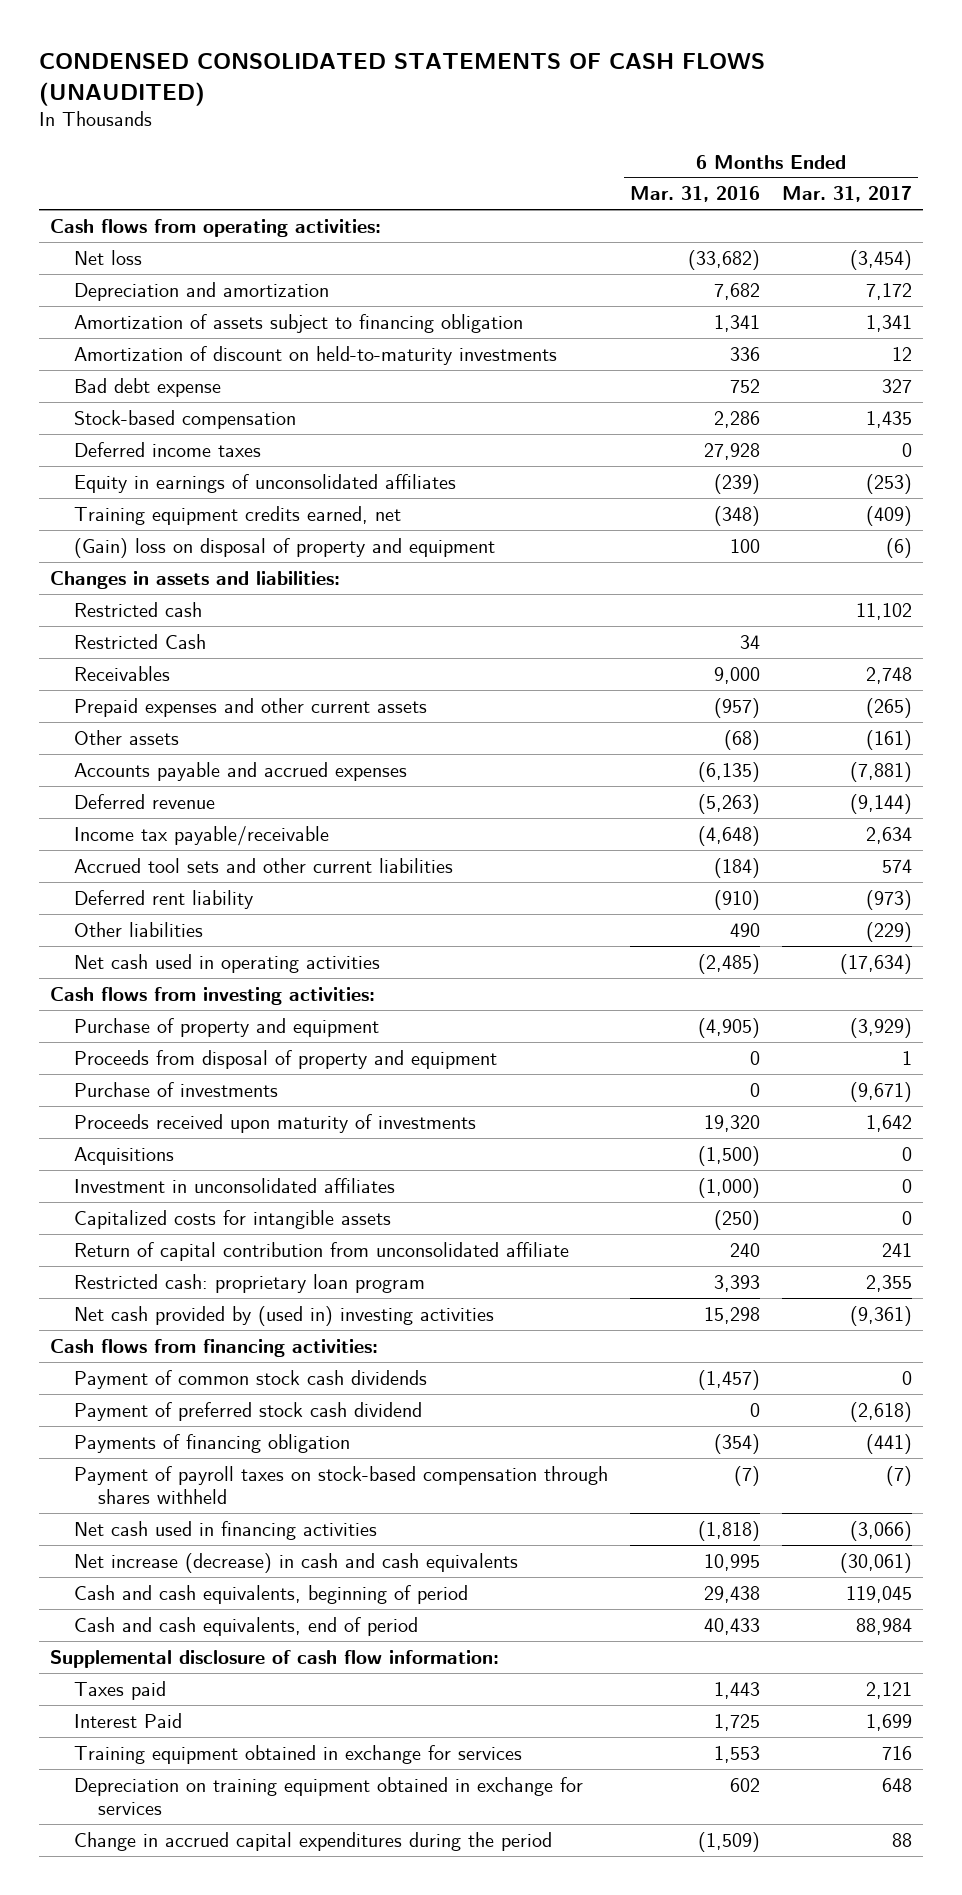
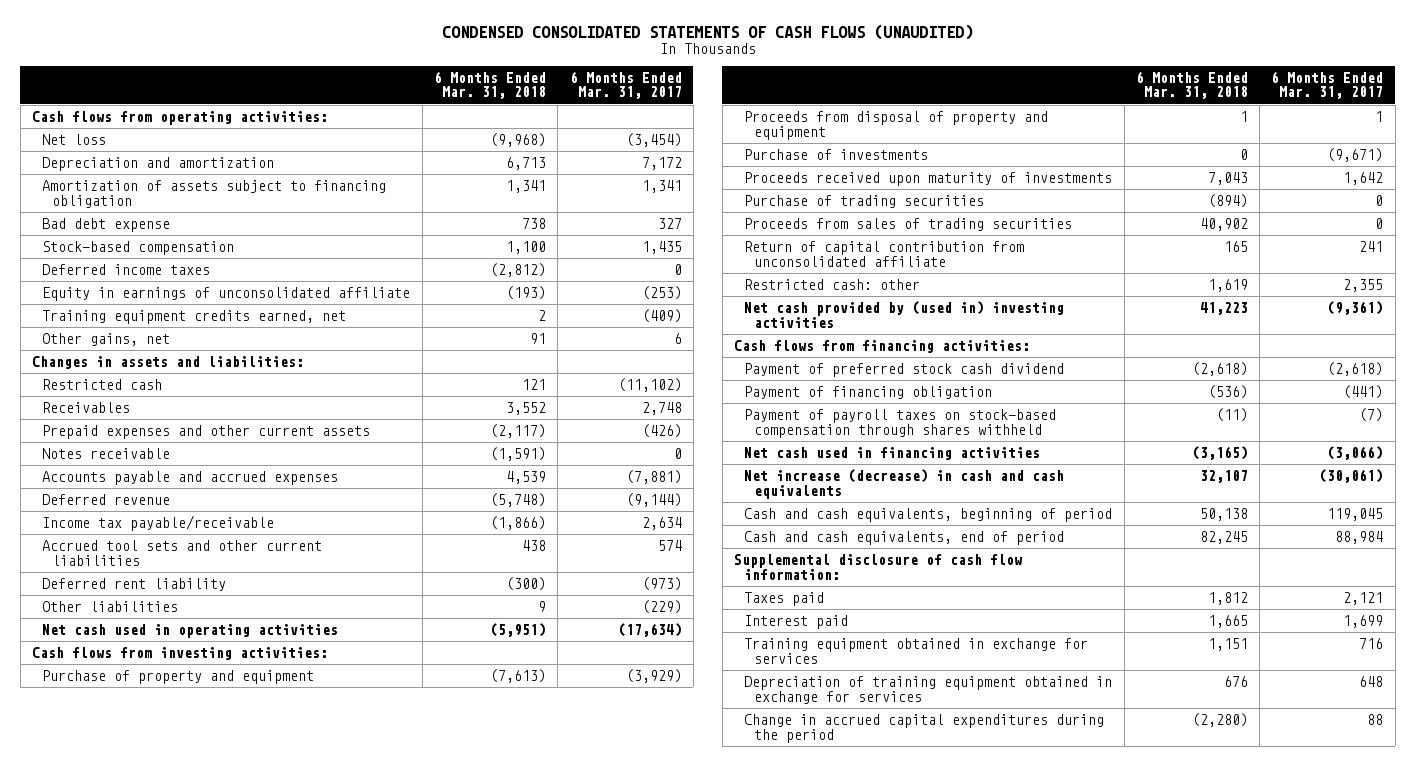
- | 6 Months Ended Mar. 31, 2016 | 6 Months Ended Mar. 31, 2017
+ | 6 Months Ended Mar. 31, 2018 | 6 Months Ended Mar. 31, 2017
- Amortization of discount on held-to-maturity investments | 336 | 12
- Equity in earnings of unconsolidated affiliates | (239) | (253)
+ Equity in earnings of unconsolidated affiliate | (193) | (253)
- (Gain) loss on disposal of property and equipment | 100 | (6)
+ Other gains, net | 91 | 6
- Restricted cash | | 11,102
- Restricted Cash | 34 |
+ Restricted cash | 121 | (11,102)
- Prepaid expenses and other current assets | (957) | (265)
- Other assets | (68) | (161)
+ Prepaid expenses and other current assets | (2,117) | (426)
+ Notes receivable | (1,591) | 0
- Acquisitions | (1,500) | 0
- Investment in unconsolidated affiliates | (1,000) | 0
- Capitalized costs for intangible assets | (250) | 0
+ Purchase of trading securities | (894) | 0
+ Proceeds from sales of trading securities | 40,902 | 0
- Restricted cash: proprietary loan program | 3,393 | 2,355
+ Restricted cash: other | 1,619 | 2,355
- Payment of common stock cash dividends | (1,457) | 0
- Payments of financing obligation | (354) | (441)
+ Payment of financing obligation | (536) | (441)
- Interest Paid | 1,725 | 1,699
+ Interest paid | 1,665 | 1,699
- Depreciation on training equipment obtained in exchange for services | 602 | 648
+ Depreciation of training equipment obtained in exchange for services | 676 | 648

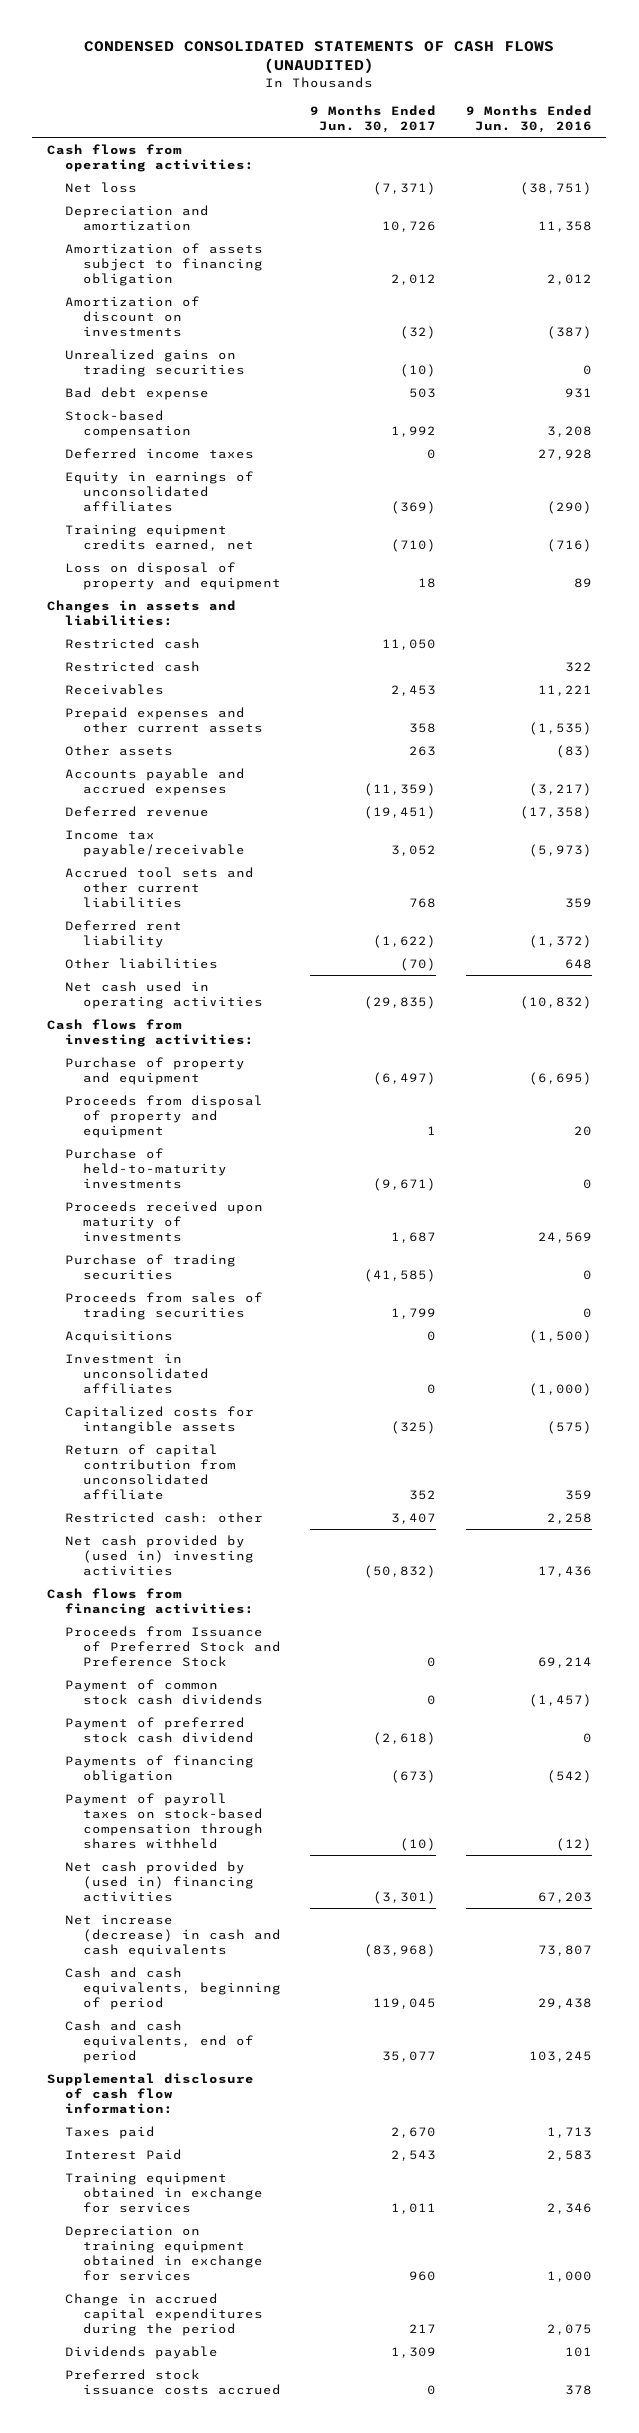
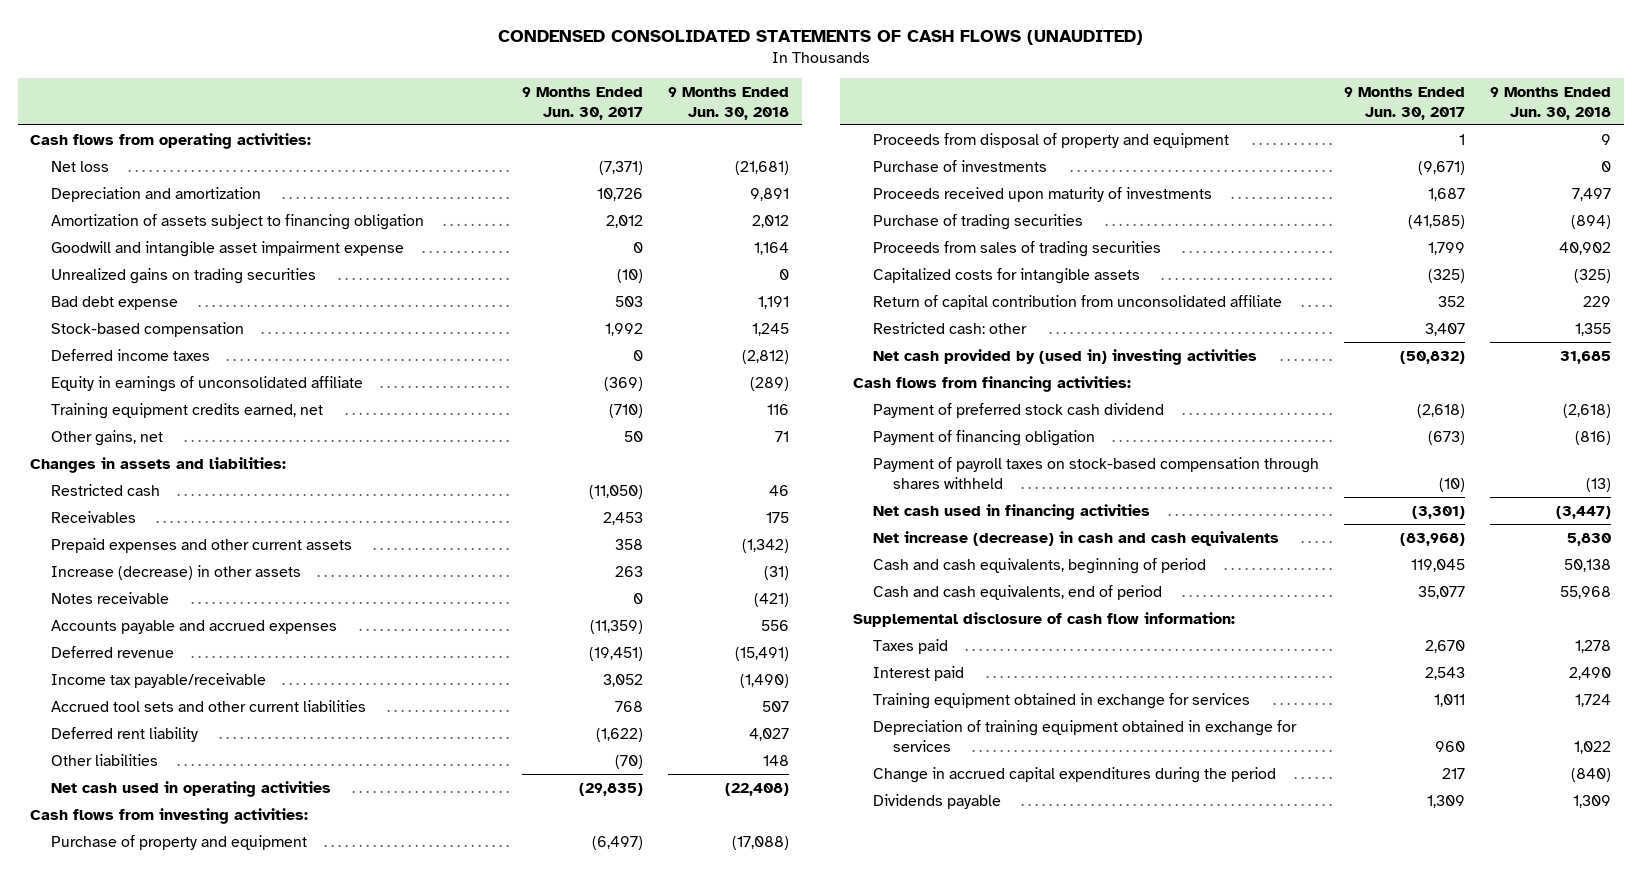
- | 9 Months Ended Jun. 30, 2017 | 9 Months Ended Jun. 30, 2016
+ | 9 Months Ended Jun. 30, 2017 | 9 Months Ended Jun. 30, 2018
- Amortization of discount on investments | (32) | (387)
+ Goodwill and intangible asset impairment expense | 0 | 1,164
- Equity in earnings of unconsolidated affiliates | (369) | (290)
+ Equity in earnings of unconsolidated affiliate | (369) | (289)
- Loss on disposal of property and equipment | 18 | 89
+ Other gains, net | 50 | 71
- Restricted cash | 11,050 |
- Restricted cash | | 322
+ Restricted cash | (11,050) | 46
- Other assets | 263 | (83)
+ Increase (decrease) in other assets | 263 | (31)
+ Notes receivable | 0 | (421)
- Purchase of held-to-maturity investments | (9,671) | 0
+ Purchase of investments | (9,671) | 0
- Acquisitions | 0 | (1,500)
- Investment in unconsolidated affiliates | 0 | (1,000)
- Proceeds from Issuance of Preferred Stock and Preference Stock | 0 | 69,214
- Payment of common stock cash dividends | 0 | (1,457)
- Payments of financing obligation | (673) | (542)
+ Payment of financing obligation | (673) | (816)
- Net cash provided by (used in) financing activities | (3,301) | 67,203
+ Net cash used in financing activities | (3,301) | (3,447)
- Interest Paid | 2,543 | 2,583
+ Interest paid | 2,543 | 2,490
- Depreciation on training equipment obtained in exchange for services | 960 | 1,000
+ Depreciation of training equipment obtained in exchange for services | 960 | 1,022
- Preferred stock issuance costs accrued | 0 | 378

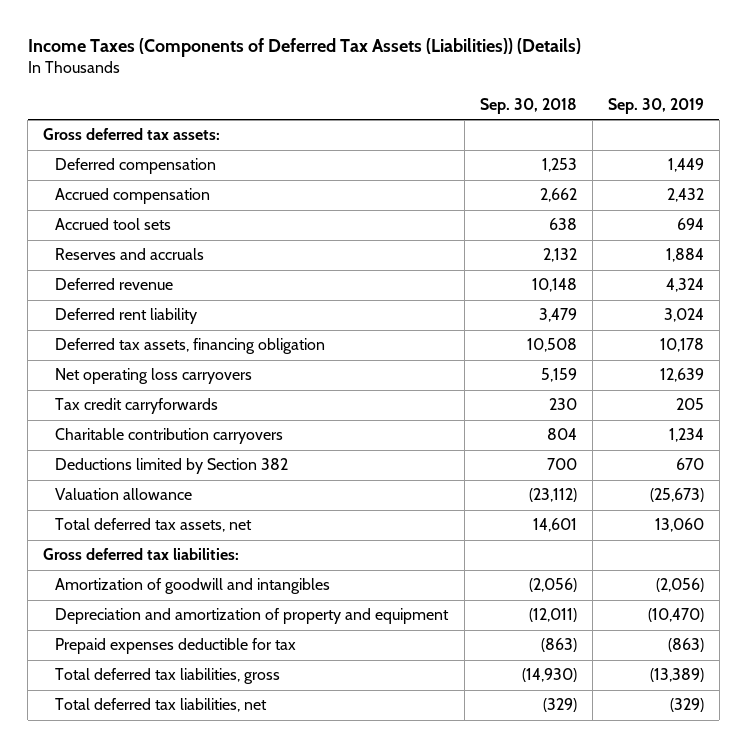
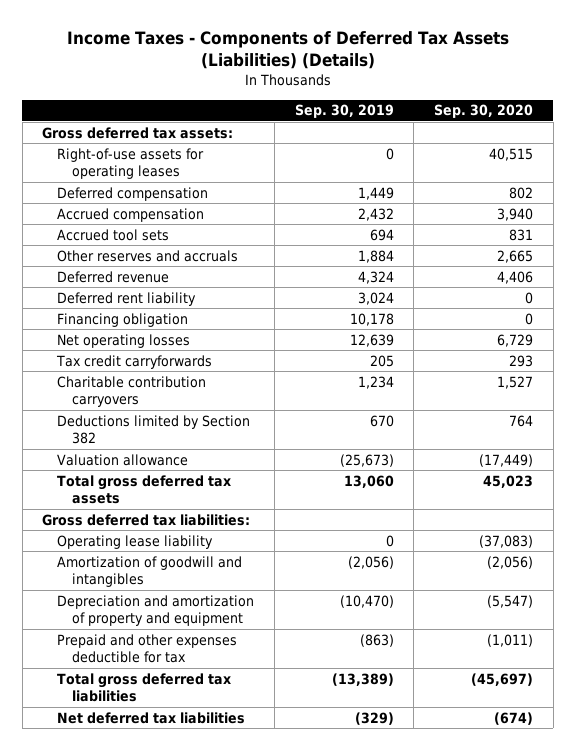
- Income Taxes (Components of Deferred Tax Assets (Liabilities)) (Details)
+ Income Taxes - Components of Deferred Tax Assets (Liabilities) (Details)
- | Sep. 30, 2018 | Sep. 30, 2019
+ | Sep. 30, 2019 | Sep. 30, 2020
+ Right-of-use assets for operating leases | 0 | 40,515
- Reserves and accruals | 2,132 | 1,884
+ Other reserves and accruals | 1,884 | 2,665
- Deferred tax assets, financing obligation | 10,508 | 10,178
- Net operating loss carryovers | 5,159 | 12,639
+ Financing obligation | 10,178 | 0
+ Net operating losses | 12,639 | 6,729
- Total deferred tax assets, net | 14,601 | 13,060
+ Total gross deferred tax assets | 13,060 | 45,023
+ Operating lease liability | 0 | (37,083)
- Prepaid expenses deductible for tax | (863) | (863)
- Total deferred tax liabilities, gross | (14,930) | (13,389)
- Total deferred tax liabilities, net | (329) | (329)
+ Prepaid and other expenses deductible for tax | (863) | (1,011)
+ Total gross deferred tax liabilities | (13,389) | (45,697)
+ Net deferred tax liabilities | (329) | (674)

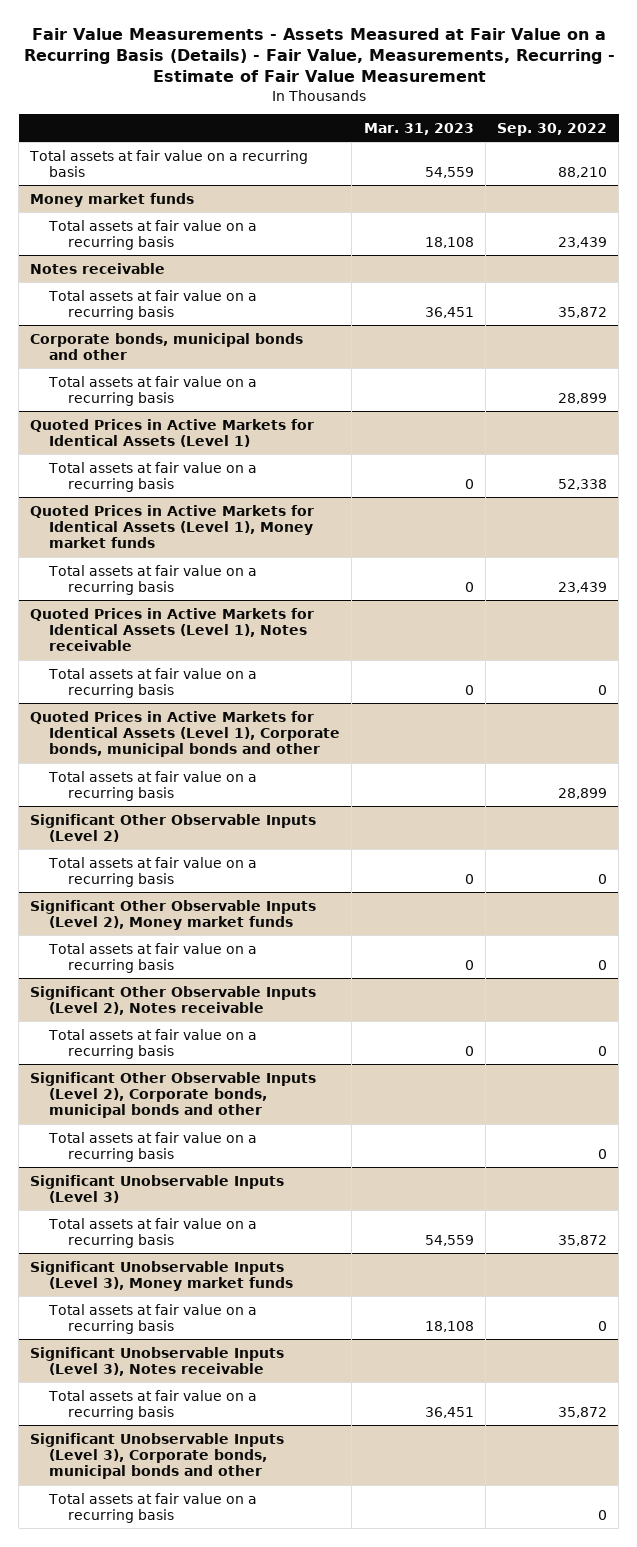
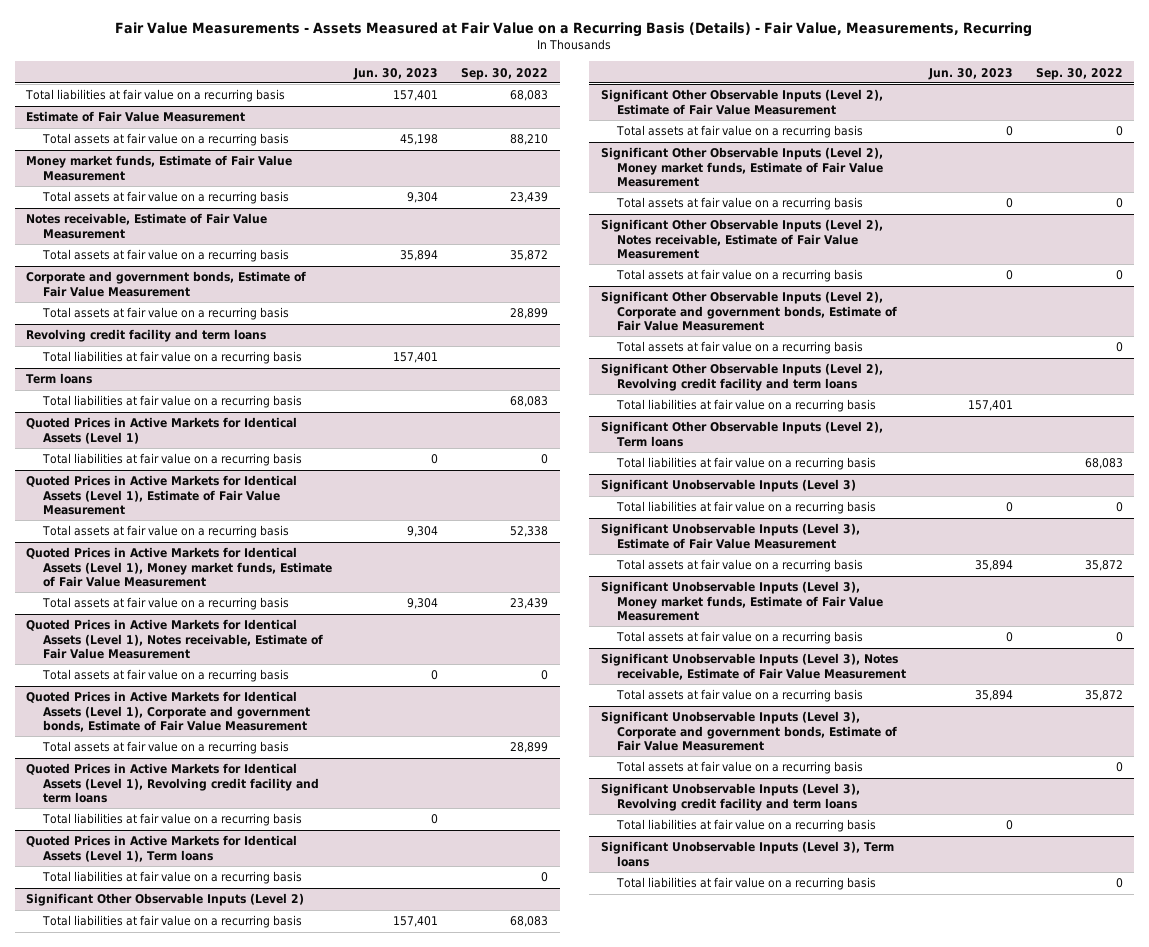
- Fair Value Measurements - Assets Measured at Fair Value on a Recurring Basis (Details) - Fair Value, Measurements, Recurring - Estimate of Fair Value Measurement
+ Fair Value Measurements - Assets Measured at Fair Value on a Recurring Basis (Details) - Fair Value, Measurements, Recurring
- | Mar. 31, 2023 | Sep. 30, 2022
+ | Jun. 30, 2023 | Sep. 30, 2022
+ Total liabilities at fair value on a recurring basis | 157,401 | 68,083
+ Estimate of Fair Value Measurement
- Money market funds
+ Money market funds, Estimate of Fair Value Measurement
- Notes receivable
+ Notes receivable, Estimate of Fair Value Measurement
- Corporate bonds, municipal bonds and other
+ Corporate and government bonds, Estimate of Fair Value Measurement
+ Revolving credit facility and term loans
+ Total liabilities at fair value on a recurring basis | 157,401 |
+ Term loans
+ Total liabilities at fair value on a recurring basis | | 68,083
@ Quoted Prices in Active Markets for Identical Assets (Level 1)
+ Total liabilities at fair value on a recurring basis | 0 | 0
+ Quoted Prices in Active Markets for Identical Assets (Level 1), Estimate of Fair Value Measurement
- Quoted Prices in Active Markets for Identical Assets (Level 1), Money market funds
+ Quoted Prices in Active Markets for Identical Assets (Level 1), Money market funds, Estimate of Fair Value Measurement
- Quoted Prices in Active Markets for Identical Assets (Level 1), Notes receivable
+ Quoted Prices in Active Markets for Identical Assets (Level 1), Notes receivable, Estimate of Fair Value Measurement
- Quoted Prices in Active Markets for Identical Assets (Level 1), Corporate bonds, municipal bonds and other
+ Quoted Prices in Active Markets for Identical Assets (Level 1), Corporate and government bonds, Estimate of Fair Value Measurement
+ Quoted Prices in Active Markets for Identical Assets (Level 1), Revolving credit facility and term loans
+ Total liabilities at fair value on a recurring basis | 0 |
+ Quoted Prices in Active Markets for Identical Assets (Level 1), Term loans
+ Total liabilities at fair value on a recurring basis | | 0
@ Significant Other Observable Inputs (Level 2)
+ Total liabilities at fair value on a recurring basis | 157,401 | 68,083
+ Significant Other Observable Inputs (Level 2), Estimate of Fair Value Measurement
- Significant Other Observable Inputs (Level 2), Money market funds
+ Significant Other Observable Inputs (Level 2), Money market funds, Estimate of Fair Value Measurement
- Significant Other Observable Inputs (Level 2), Notes receivable
+ Significant Other Observable Inputs (Level 2), Notes receivable, Estimate of Fair Value Measurement
- Significant Other Observable Inputs (Level 2), Corporate bonds, municipal bonds and other
+ Significant Other Observable Inputs (Level 2), Corporate and government bonds, Estimate of Fair Value Measurement
+ Significant Other Observable Inputs (Level 2), Revolving credit facility and term loans
+ Total liabilities at fair value on a recurring basis | 157,401 |
+ Significant Other Observable Inputs (Level 2), Term loans
+ Total liabilities at fair value on a recurring basis | | 68,083
@ Significant Unobservable Inputs (Level 3)
+ Total liabilities at fair value on a recurring basis | 0 | 0
+ Significant Unobservable Inputs (Level 3), Estimate of Fair Value Measurement
- Significant Unobservable Inputs (Level 3), Money market funds
+ Significant Unobservable Inputs (Level 3), Money market funds, Estimate of Fair Value Measurement
- Significant Unobservable Inputs (Level 3), Notes receivable
+ Significant Unobservable Inputs (Level 3), Notes receivable, Estimate of Fair Value Measurement
- Significant Unobservable Inputs (Level 3), Corporate bonds, municipal bonds and other
+ Significant Unobservable Inputs (Level 3), Corporate and government bonds, Estimate of Fair Value Measurement
+ Significant Unobservable Inputs (Level 3), Revolving credit facility and term loans
+ Total liabilities at fair value on a recurring basis | 0 |
+ Significant Unobservable Inputs (Level 3), Term loans
+ Total liabilities at fair value on a recurring basis | | 0

